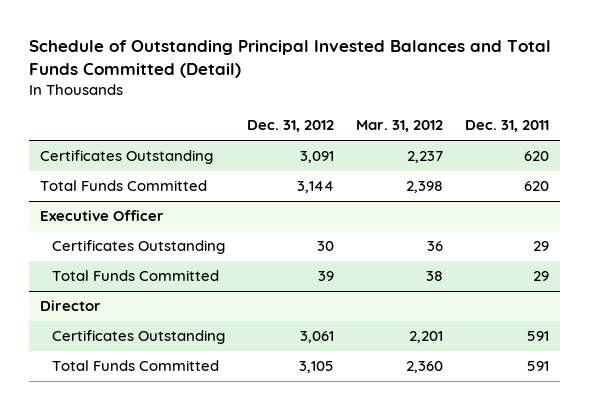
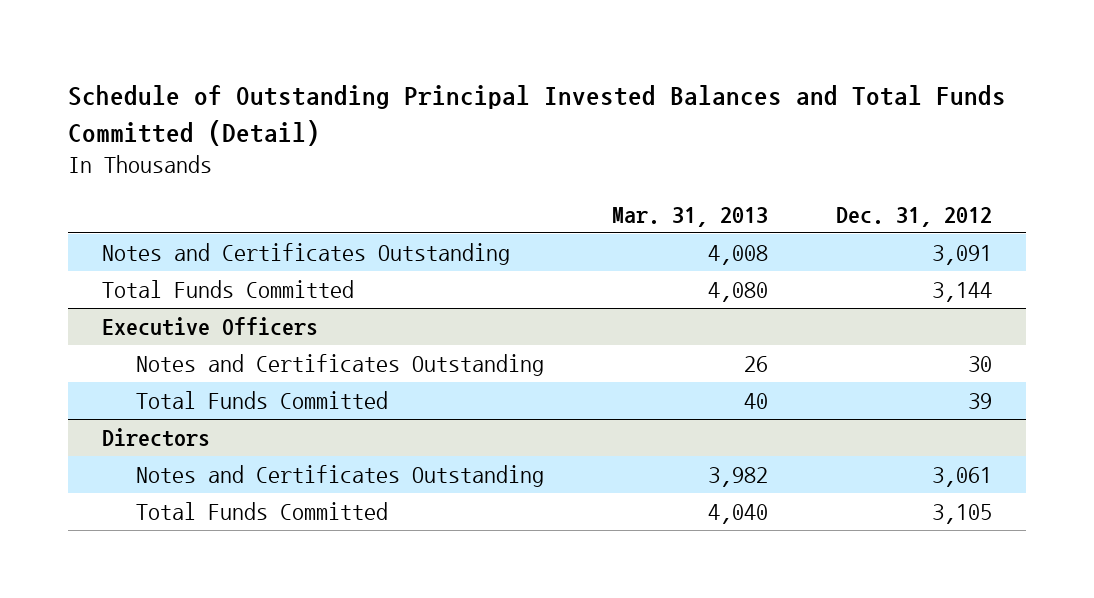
- | Dec. 31, 2012 | Mar. 31, 2012 | Dec. 31, 2011
+ | Mar. 31, 2013 | Dec. 31, 2012
- Certificates Outstanding | 3,091 | 2,237 | 620
+ Notes and Certificates Outstanding | 4,008 | 3,091
- Executive Officer
- Certificates Outstanding | 30 | 36 | 29
+ Executive Officers
+ Notes and Certificates Outstanding | 26 | 30
- Director
- Certificates Outstanding | 3,061 | 2,201 | 591
+ Directors
+ Notes and Certificates Outstanding | 3,982 | 3,061

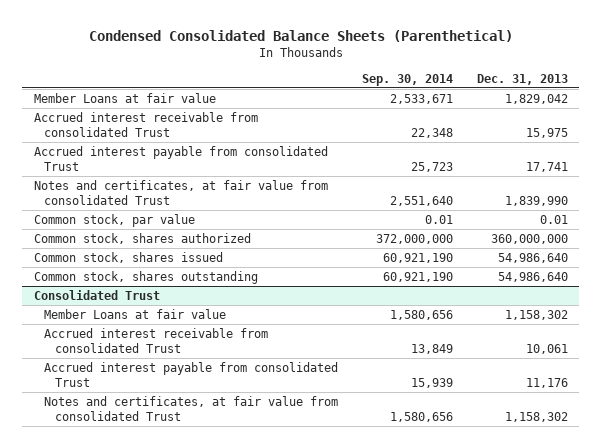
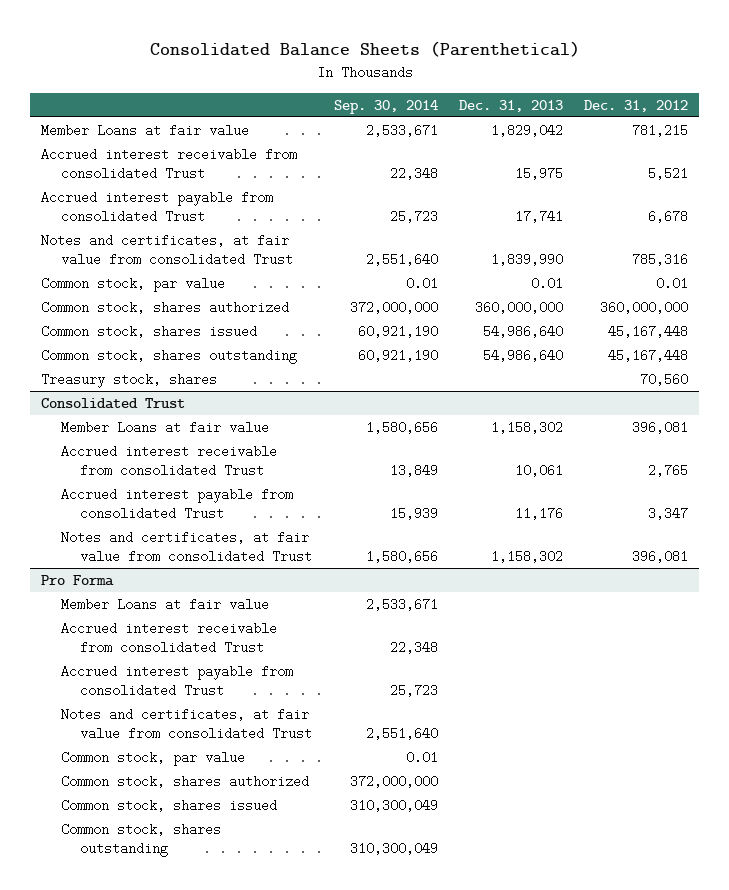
- Condensed Consolidated Balance Sheets (Parenthetical)
+ Consolidated Balance Sheets (Parenthetical)
- | Sep. 30, 2014 | Dec. 31, 2013
+ | Sep. 30, 2014 | Dec. 31, 2013 | Dec. 31, 2012
+ Treasury stock, shares | | | 70,560
+ Pro Forma
+ Member Loans at fair value | 2,533,671 | |
+ Accrued interest receivable from consolidated Trust | 22,348 | |
+ Accrued interest payable from consolidated Trust | 25,723 | |
+ Notes and certificates, at fair value from consolidated Trust | 2,551,640 | |
+ Common stock, par value | 0.01 | |
+ Common stock, shares authorized | 372,000,000 | |
+ Common stock, shares issued | 310,300,049 | |
+ Common stock, shares outstanding | 310,300,049 | |

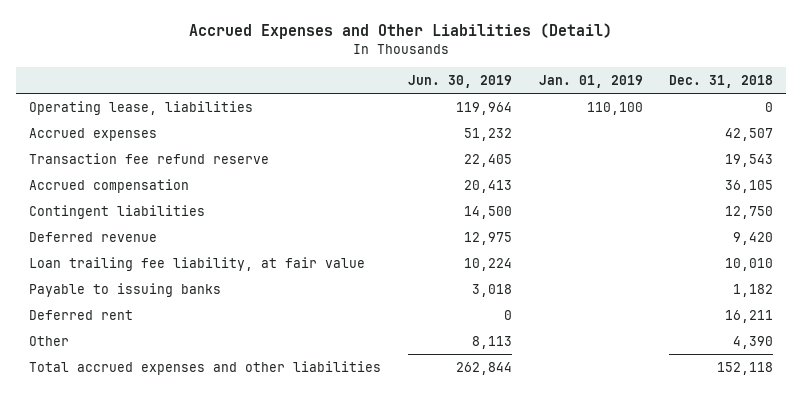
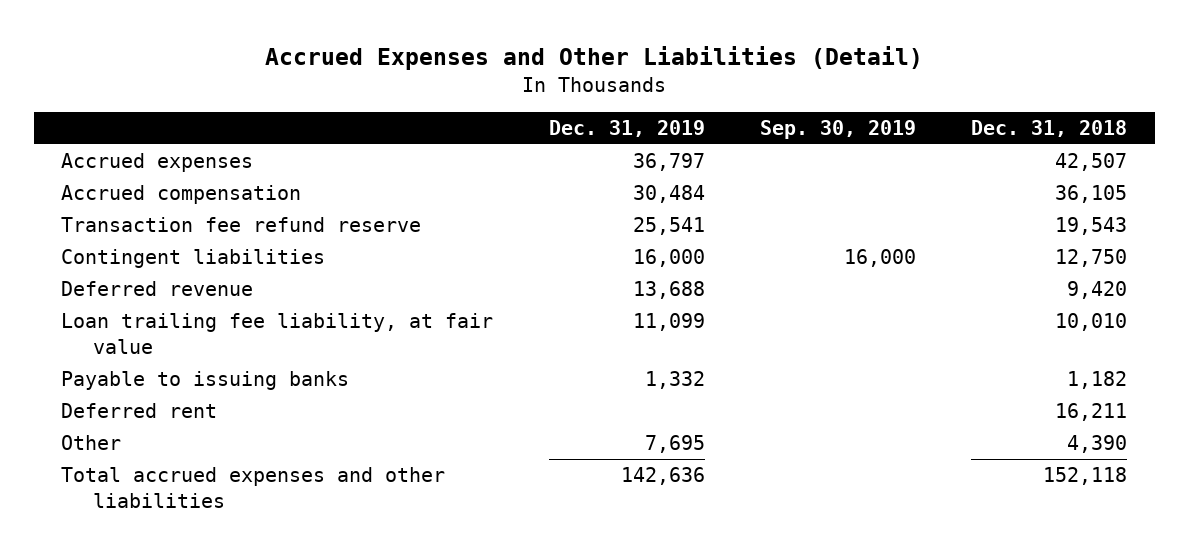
- | Jun. 30, 2019 | Jan. 01, 2019 | Dec. 31, 2018
+ | Dec. 31, 2019 | Sep. 30, 2019 | Dec. 31, 2018
- Operating lease, liabilities | 119,964 | 110,100 | 0
moved down: Transaction fee refund reserve | 25,541 | | 19,543

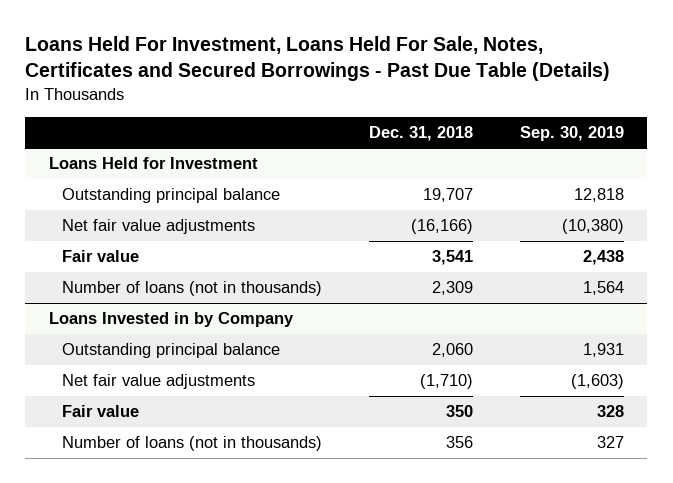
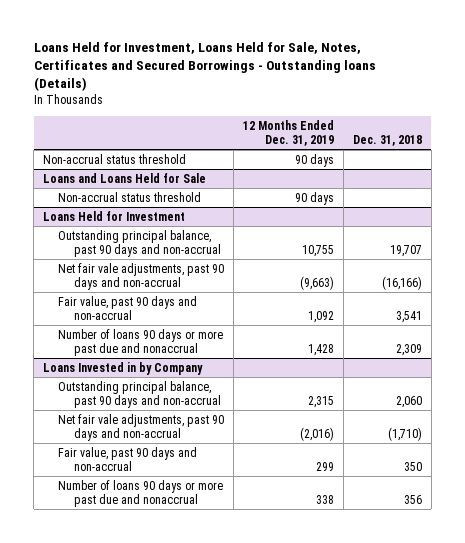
- Loans Held For Investment, Loans Held For Sale, Notes, Certificates and Secured Borrowings - Past Due Table (Details)
+ Loans Held for Investment, Loans Held for Sale, Notes, Certificates and Secured Borrowings - Outstanding loans (Details)
- | Dec. 31, 2018 | Sep. 30, 2019
+ | 12 Months Ended Dec. 31, 2019 | Dec. 31, 2018
+ Non-accrual status threshold | 90 days |
+ Loans and Loans Held for Sale
+ Non-accrual status threshold | 90 days |
@ Loans Held for Investment
- Outstanding principal balance | 19,707 | 12,818
- Net fair value adjustments | (16,166) | (10,380)
- Fair value | 3,541 | 2,438
- Number of loans (not in thousands) | 2,309 | 1,564
+ Outstanding principal balance, past 90 days and non-accrual | 10,755 | 19,707
+ Net fair vale adjustments, past 90 days and non-accrual | (9,663) | (16,166)
+ Fair value, past 90 days and non-accrual | 1,092 | 3,541
+ Number of loans 90 days or more past due and nonaccrual | 1,428 | 2,309
@ Loans Invested in by Company
- Outstanding principal balance | 2,060 | 1,931
- Net fair value adjustments | (1,710) | (1,603)
- Fair value | 350 | 328
- Number of loans (not in thousands) | 356 | 327
+ Outstanding principal balance, past 90 days and non-accrual | 2,315 | 2,060
+ Net fair vale adjustments, past 90 days and non-accrual | (2,016) | (1,710)
+ Fair value, past 90 days and non-accrual | 299 | 350
+ Number of loans 90 days or more past due and nonaccrual | 338 | 356

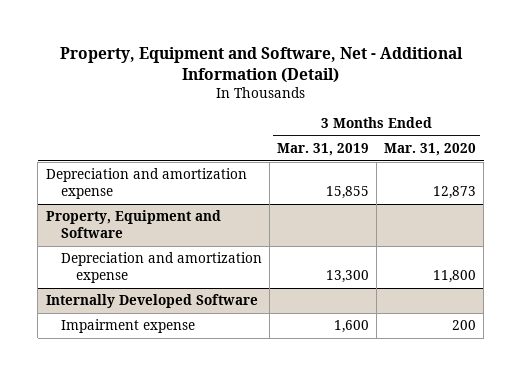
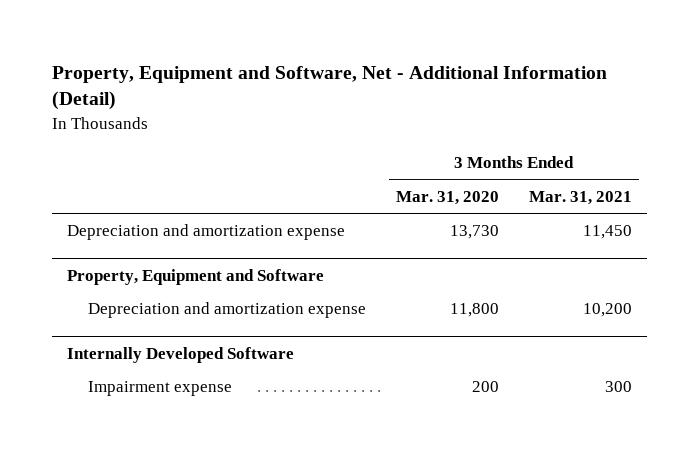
- | 3 Months Ended Mar. 31, 2019 | 3 Months Ended Mar. 31, 2020
+ | 3 Months Ended Mar. 31, 2020 | 3 Months Ended Mar. 31, 2021
- Depreciation and amortization expense | 15,855 | 12,873
+ Depreciation and amortization expense | 13,730 | 11,450

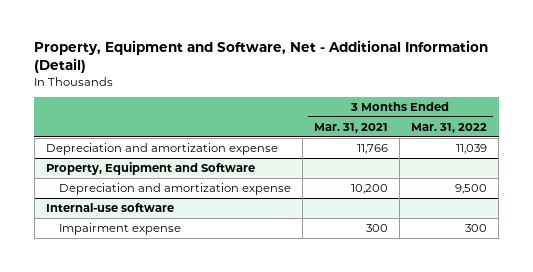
- | 3 Months Ended Mar. 31, 2020 | 3 Months Ended Mar. 31, 2021
+ | 3 Months Ended Mar. 31, 2021 | 3 Months Ended Mar. 31, 2022
- Depreciation and amortization expense | 13,730 | 11,450
+ Depreciation and amortization expense | 11,766 | 11,039
- Internally Developed Software
+ Internal-use software

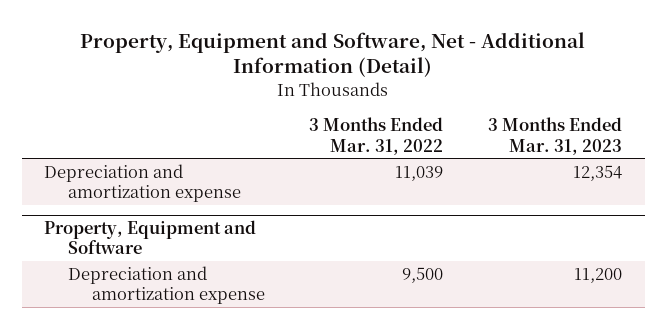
- | 3 Months Ended Mar. 31, 2021 | 3 Months Ended Mar. 31, 2022
+ | 3 Months Ended Mar. 31, 2022 | 3 Months Ended Mar. 31, 2023
- Internal-use software
- Impairment expense | 300 | 300

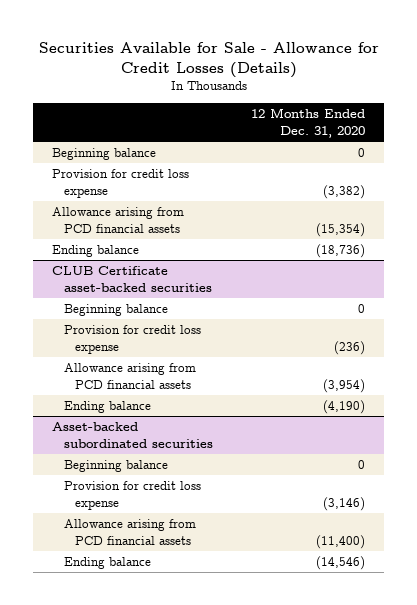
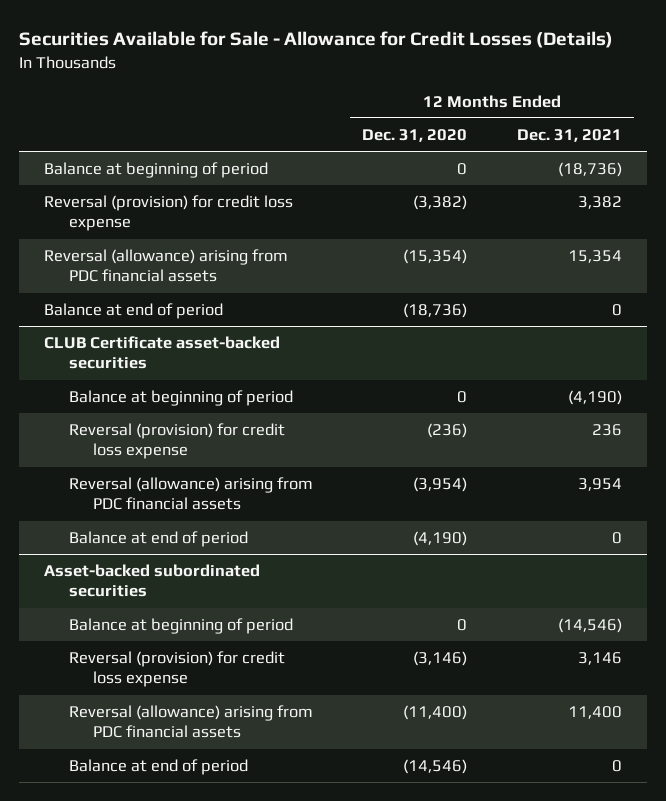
- | 12 Months Ended Dec. 31, 2020
+ | 12 Months Ended Dec. 31, 2020 | 12 Months Ended Dec. 31, 2021
- Beginning balance | 0
- Provision for credit loss expense | (3,382)
- Allowance arising from PCD financial assets | (15,354)
- Ending balance | (18,736)
+ Balance at beginning of period | 0 | (18,736)
+ Reversal (provision) for credit loss expense | (3,382) | 3,382
+ Reversal (allowance) arising from PDC financial assets | (15,354) | 15,354
+ Balance at end of period | (18,736) | 0
@ CLUB Certificate asset-backed securities
- Beginning balance | 0
- Provision for credit loss expense | (236)
- Allowance arising from PCD financial assets | (3,954)
- Ending balance | (4,190)
+ Balance at beginning of period | 0 | (4,190)
+ Reversal (provision) for credit loss expense | (236) | 236
+ Reversal (allowance) arising from PDC financial assets | (3,954) | 3,954
+ Balance at end of period | (4,190) | 0
@ Asset-backed subordinated securities
- Beginning balance | 0
- Provision for credit loss expense | (3,146)
- Allowance arising from PCD financial assets | (11,400)
- Ending balance | (14,546)
+ Balance at beginning of period | 0 | (14,546)
+ Reversal (provision) for credit loss expense | (3,146) | 3,146
+ Reversal (allowance) arising from PDC financial assets | (11,400) | 11,400
+ Balance at end of period | (14,546) | 0

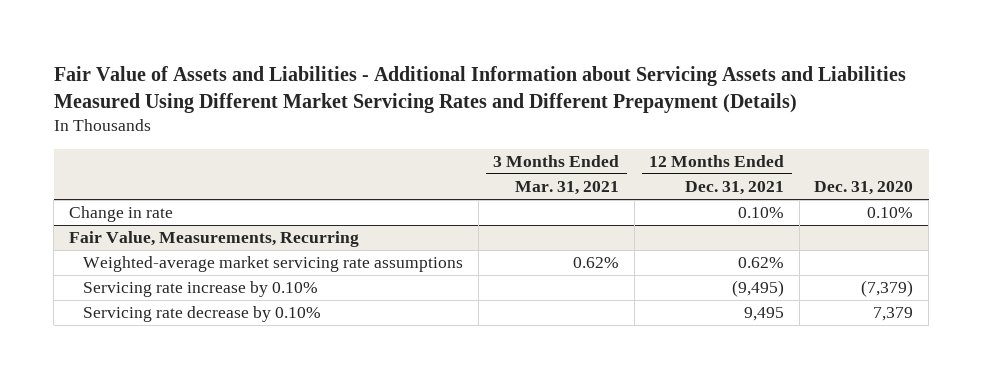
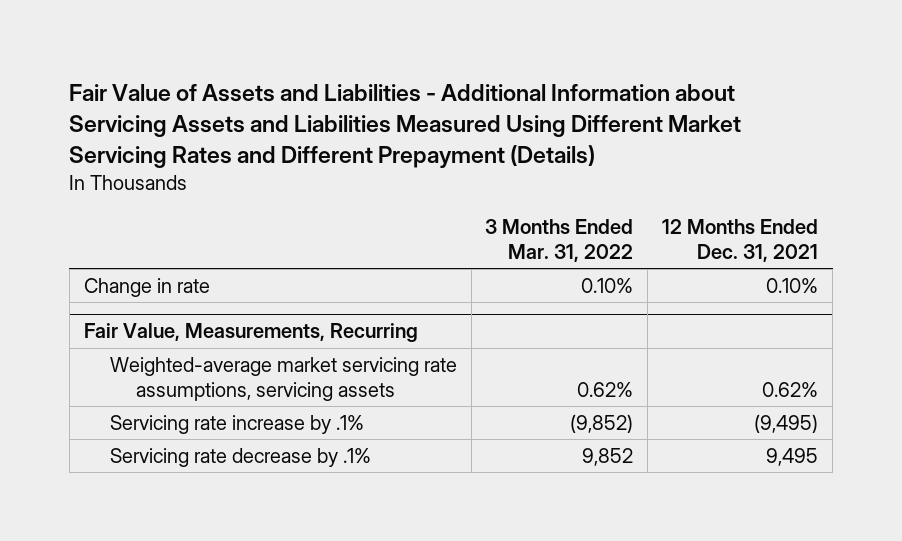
- | 3 Months Ended Mar. 31, 2021 | 12 Months Ended Dec. 31, 2021 | Dec. 31, 2020
+ | 3 Months Ended Mar. 31, 2022 | 12 Months Ended Dec. 31, 2021
@ Fair Value, Measurements, Recurring
- Weighted-average market servicing rate assumptions | 0.62% | 0.62% |
- Servicing rate increase by 0.10% | | (9,495) | (7,379)
- Servicing rate decrease by 0.10% | | 9,495 | 7,379
+ Weighted-average market servicing rate assumptions, servicing assets | 0.62% | 0.62%
+ Servicing rate increase by .1% | (9,852) | (9,495)
+ Servicing rate decrease by .1% | 9,852 | 9,495

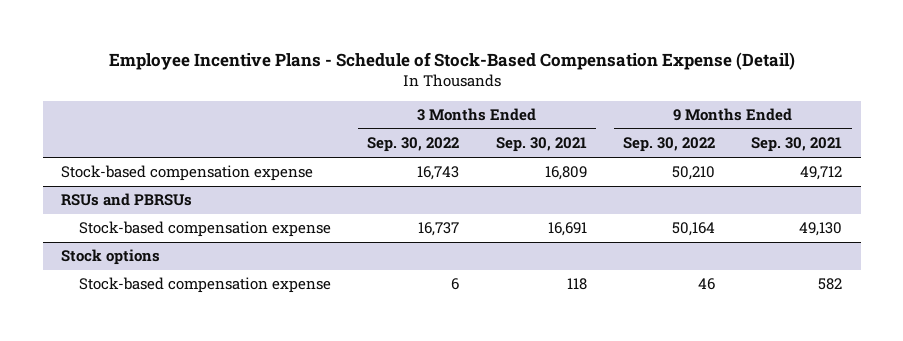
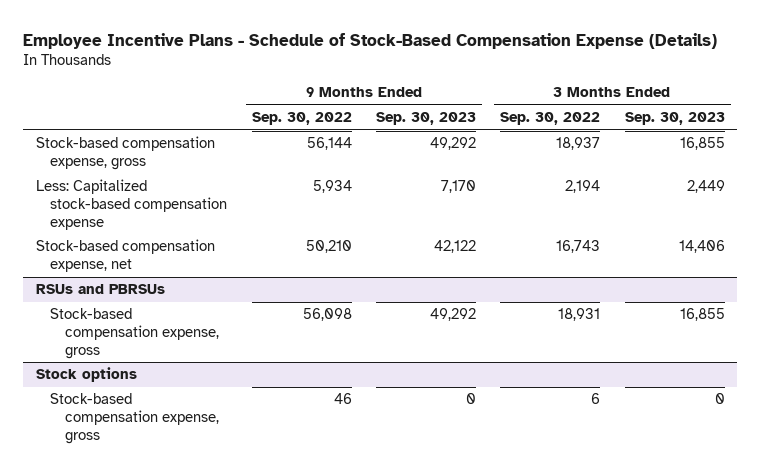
- Employee Incentive Plans - Schedule of Stock-Based Compensation Expense (Detail)
+ Employee Incentive Plans - Schedule of Stock-Based Compensation Expense (Details)
- | 3 Months Ended Sep. 30, 2022 | 3 Months Ended Sep. 30, 2021 | 9 Months Ended Sep. 30, 2022 | 9 Months Ended Sep. 30, 2021
+ | 9 Months Ended Sep. 30, 2022 | 9 Months Ended Sep. 30, 2023 | 3 Months Ended Sep. 30, 2022 | 3 Months Ended Sep. 30, 2023
- Stock-based compensation expense | 16,743 | 16,809 | 50,210 | 49,712
+ Stock-based compensation expense, gross | 56,144 | 49,292 | 18,937 | 16,855
+ Less: Capitalized stock-based compensation expense | 5,934 | 7,170 | 2,194 | 2,449
+ Stock-based compensation expense, net | 50,210 | 42,122 | 16,743 | 14,406
@ RSUs and PBRSUs
- Stock-based compensation expense | 16,737 | 16,691 | 50,164 | 49,130
+ Stock-based compensation expense, gross | 56,098 | 49,292 | 18,931 | 16,855
@ Stock options
- Stock-based compensation expense | 6 | 118 | 46 | 582
+ Stock-based compensation expense, gross | 46 | 0 | 6 | 0

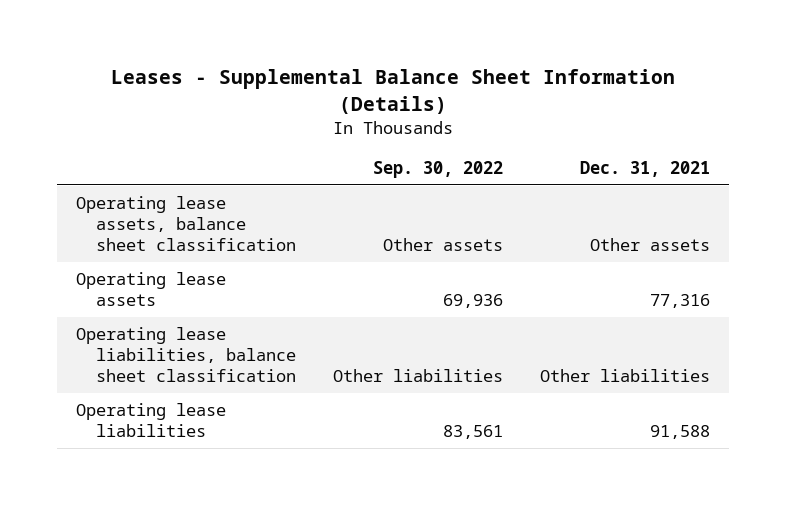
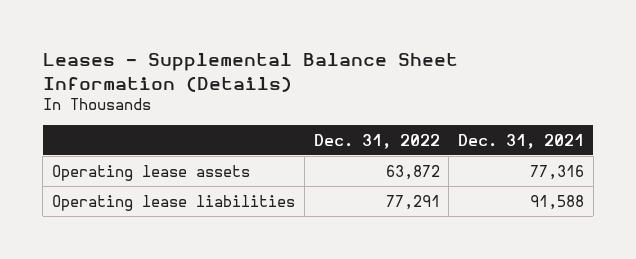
- | Sep. 30, 2022 | Dec. 31, 2021
+ | Dec. 31, 2022 | Dec. 31, 2021
- Operating lease assets, balance sheet classification | Other assets | Other assets
- Operating lease liabilities, balance sheet classification | Other liabilities | Other liabilities

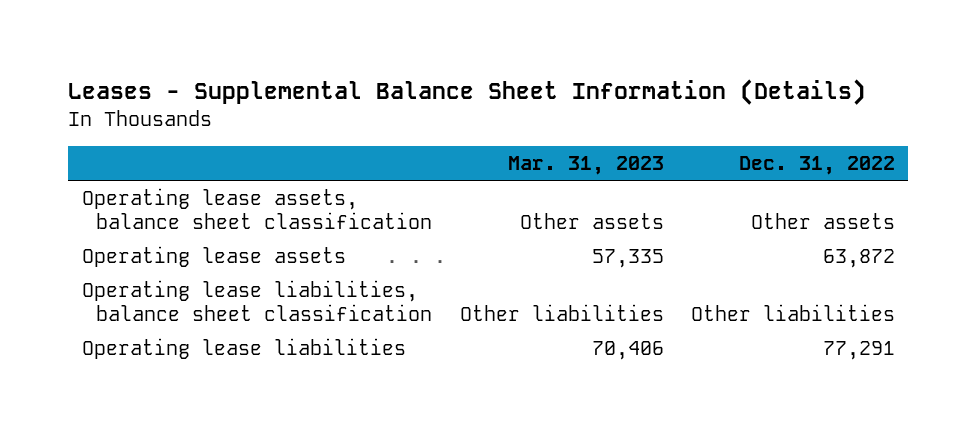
- | Dec. 31, 2022 | Dec. 31, 2021
+ | Mar. 31, 2023 | Dec. 31, 2022
+ Operating lease assets, balance sheet classification | Other assets | Other assets
+ Operating lease liabilities, balance sheet classification | Other liabilities | Other liabilities

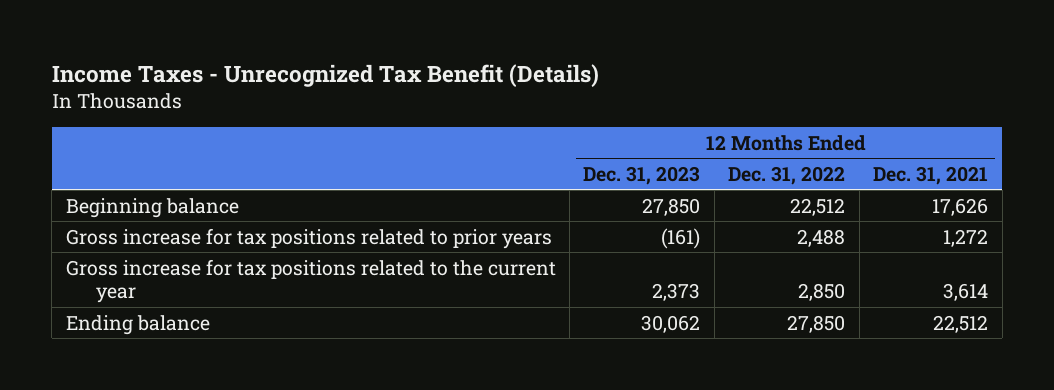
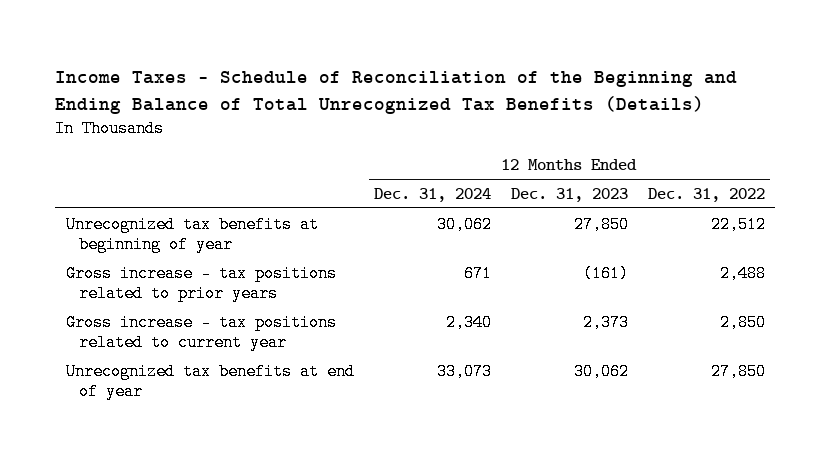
- Income Taxes - Unrecognized Tax Benefit (Details)
+ Income Taxes - Schedule of Reconciliation of the Beginning and Ending Balance of Total Unrecognized Tax Benefits (Details)
- | 12 Months Ended Dec. 31, 2023 | 12 Months Ended Dec. 31, 2022 | 12 Months Ended Dec. 31, 2021
+ | 12 Months Ended Dec. 31, 2024 | 12 Months Ended Dec. 31, 2023 | 12 Months Ended Dec. 31, 2022
- Beginning balance | 27,850 | 22,512 | 17,626
- Gross increase for tax positions related to prior years | (161) | 2,488 | 1,272
- Gross increase for tax positions related to the current year | 2,373 | 2,850 | 3,614
- Ending balance | 30,062 | 27,850 | 22,512
+ Unrecognized tax benefits at beginning of year | 30,062 | 27,850 | 22,512
+ Gross increase - tax positions related to prior years | 671 | (161) | 2,488
+ Gross increase - tax positions related to current year | 2,340 | 2,373 | 2,850
+ Unrecognized tax benefits at end of year | 33,073 | 30,062 | 27,850

